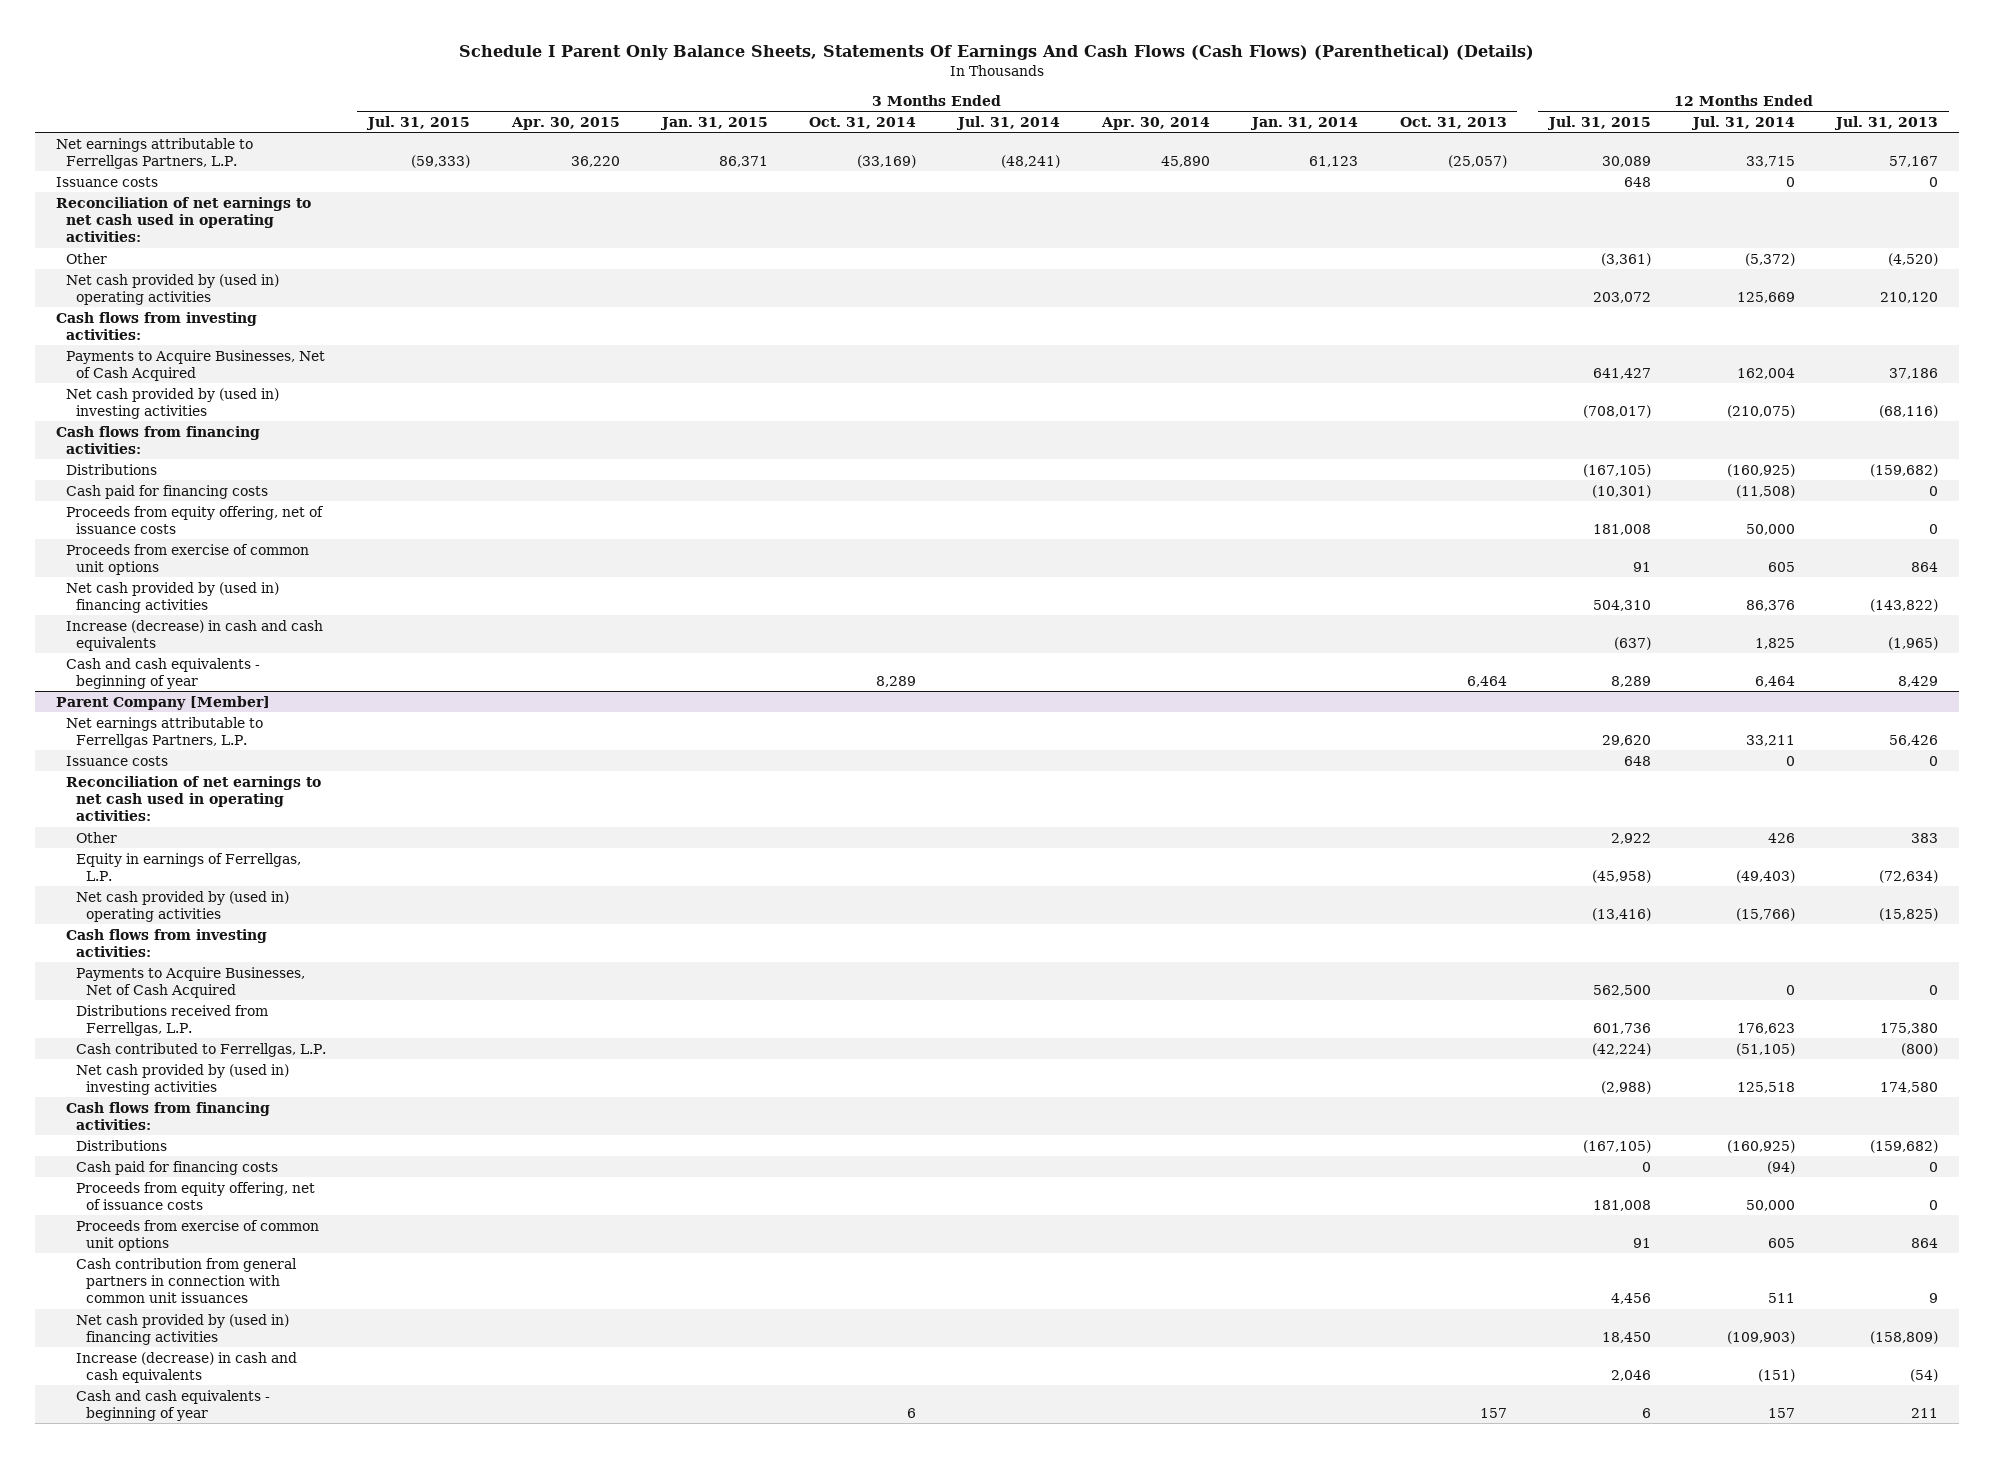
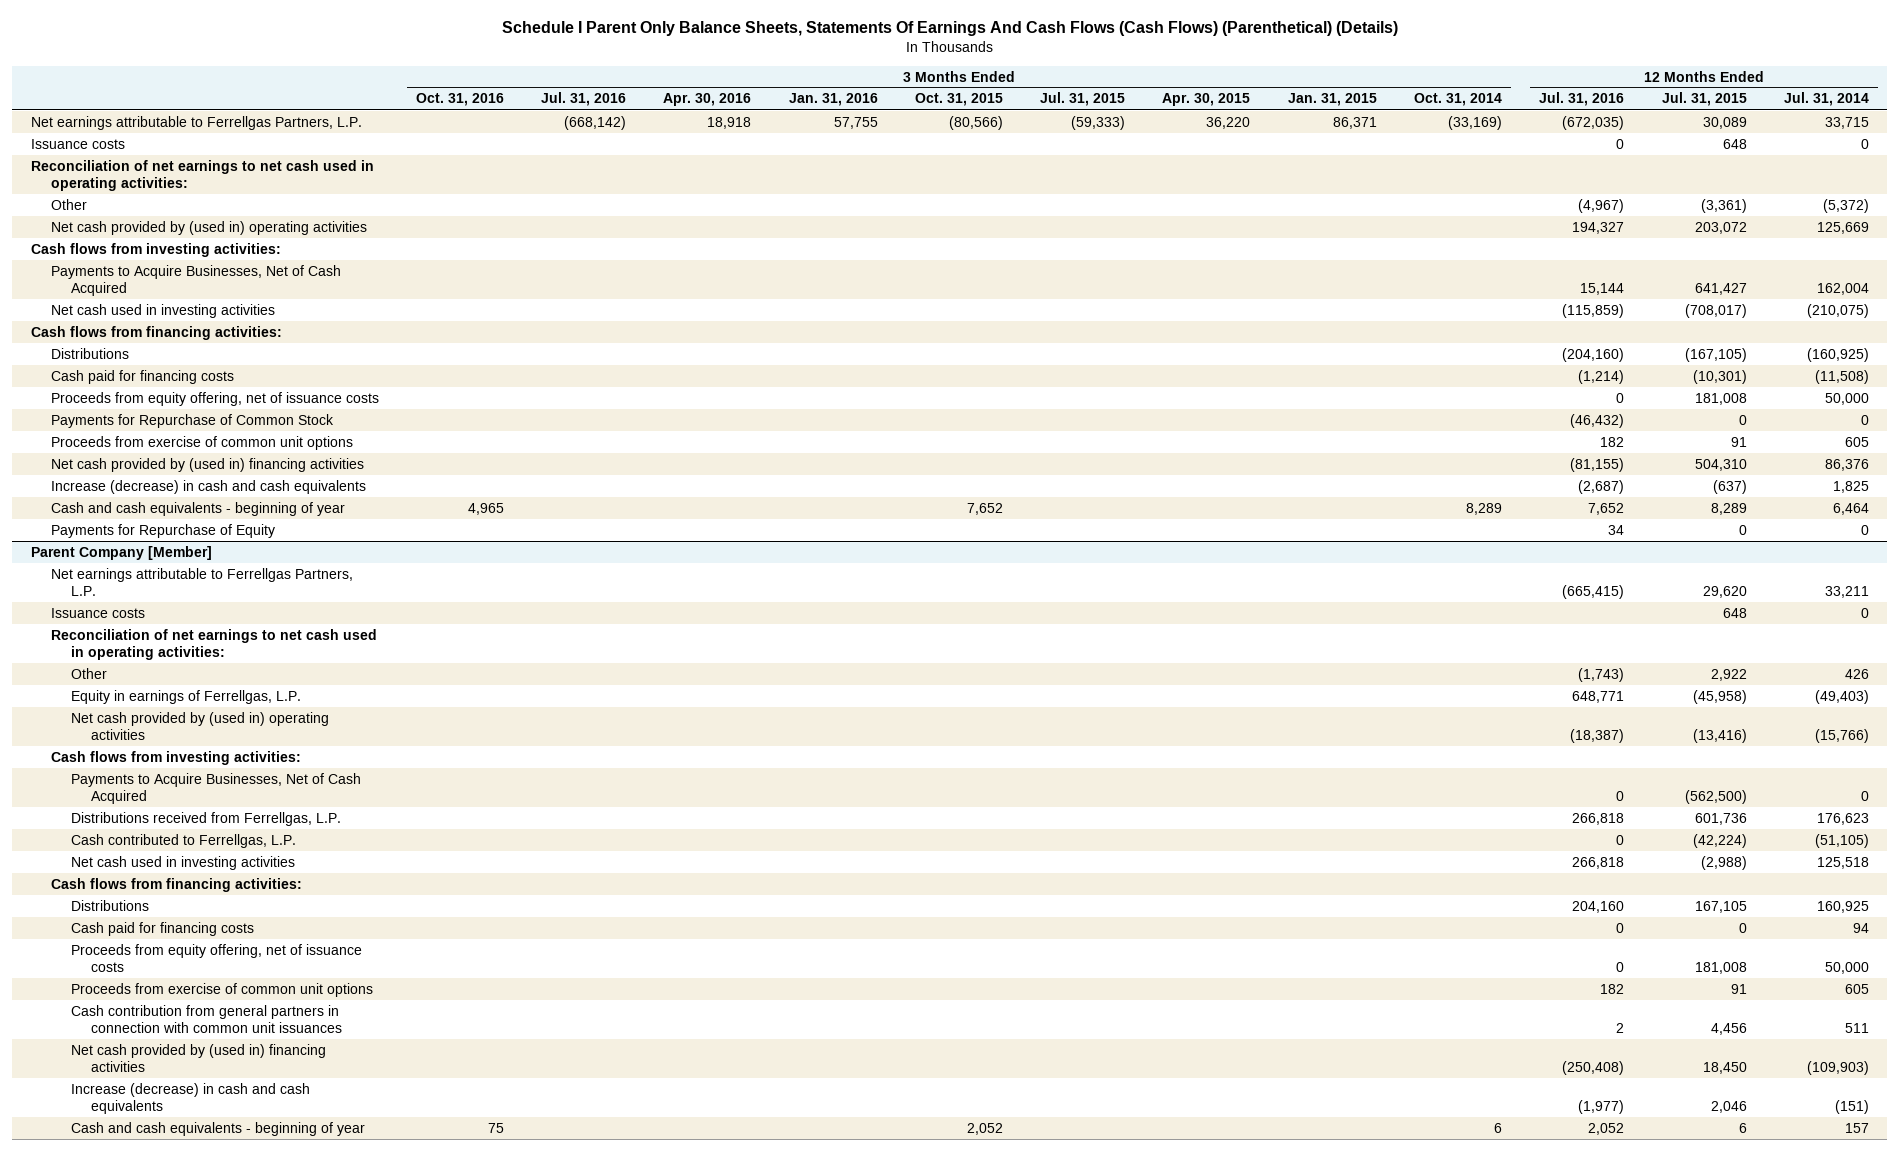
- | 3 Months Ended Jul. 31, 2015 | 3 Months Ended Apr. 30, 2015 | 3 Months Ended Jan. 31, 2015 | 3 Months Ended Oct. 31, 2014 | 3 Months Ended Jul. 31, 2014 | 3 Months Ended Apr. 30, 2014 | 3 Months Ended Jan. 31, 2014 | 3 Months Ended Oct. 31, 2013 | 12 Months Ended Jul. 31, 2015 | 12 Months Ended Jul. 31, 2014 | 12 Months Ended Jul. 31, 2013
+ | 3 Months Ended Oct. 31, 2016 | 3 Months Ended Jul. 31, 2016 | 3 Months Ended Apr. 30, 2016 | 3 Months Ended Jan. 31, 2016 | 3 Months Ended Oct. 31, 2015 | 3 Months Ended Jul. 31, 2015 | 3 Months Ended Apr. 30, 2015 | 3 Months Ended Jan. 31, 2015 | 3 Months Ended Oct. 31, 2014 | 12 Months Ended Jul. 31, 2016 | 12 Months Ended Jul. 31, 2015 | 12 Months Ended Jul. 31, 2014
- Net cash provided by (used in) investing activities | | | | | | | | | (708,017) | (210,075) | (68,116)
+ Net cash used in investing activities | | | | | | | | | | (115,859) | (708,017) | (210,075)
+ Payments for Repurchase of Common Stock | | | | | | | | | | (46,432) | 0 | 0
+ Payments for Repurchase of Equity | | | | | | | | | | 34 | 0 | 0
@ Parent Company [Member]
- Payments to Acquire Businesses, Net of Cash Acquired | | | | | | | | | 562,500 | 0 | 0
+ Payments to Acquire Businesses, Net of Cash Acquired | | | | | | | | | | 0 | (562,500) | 0
- Net cash provided by (used in) investing activities | | | | | | | | | (2,988) | 125,518 | 174,580
+ Net cash used in investing activities | | | | | | | | | | 266,818 | (2,988) | 125,518
- Distributions | | | | | | | | | (167,105) | (160,925) | (159,682)
- Cash paid for financing costs | | | | | | | | | 0 | (94) | 0
+ Distributions | | | | | | | | | | 204,160 | 167,105 | 160,925
+ Cash paid for financing costs | | | | | | | | | | 0 | 0 | 94

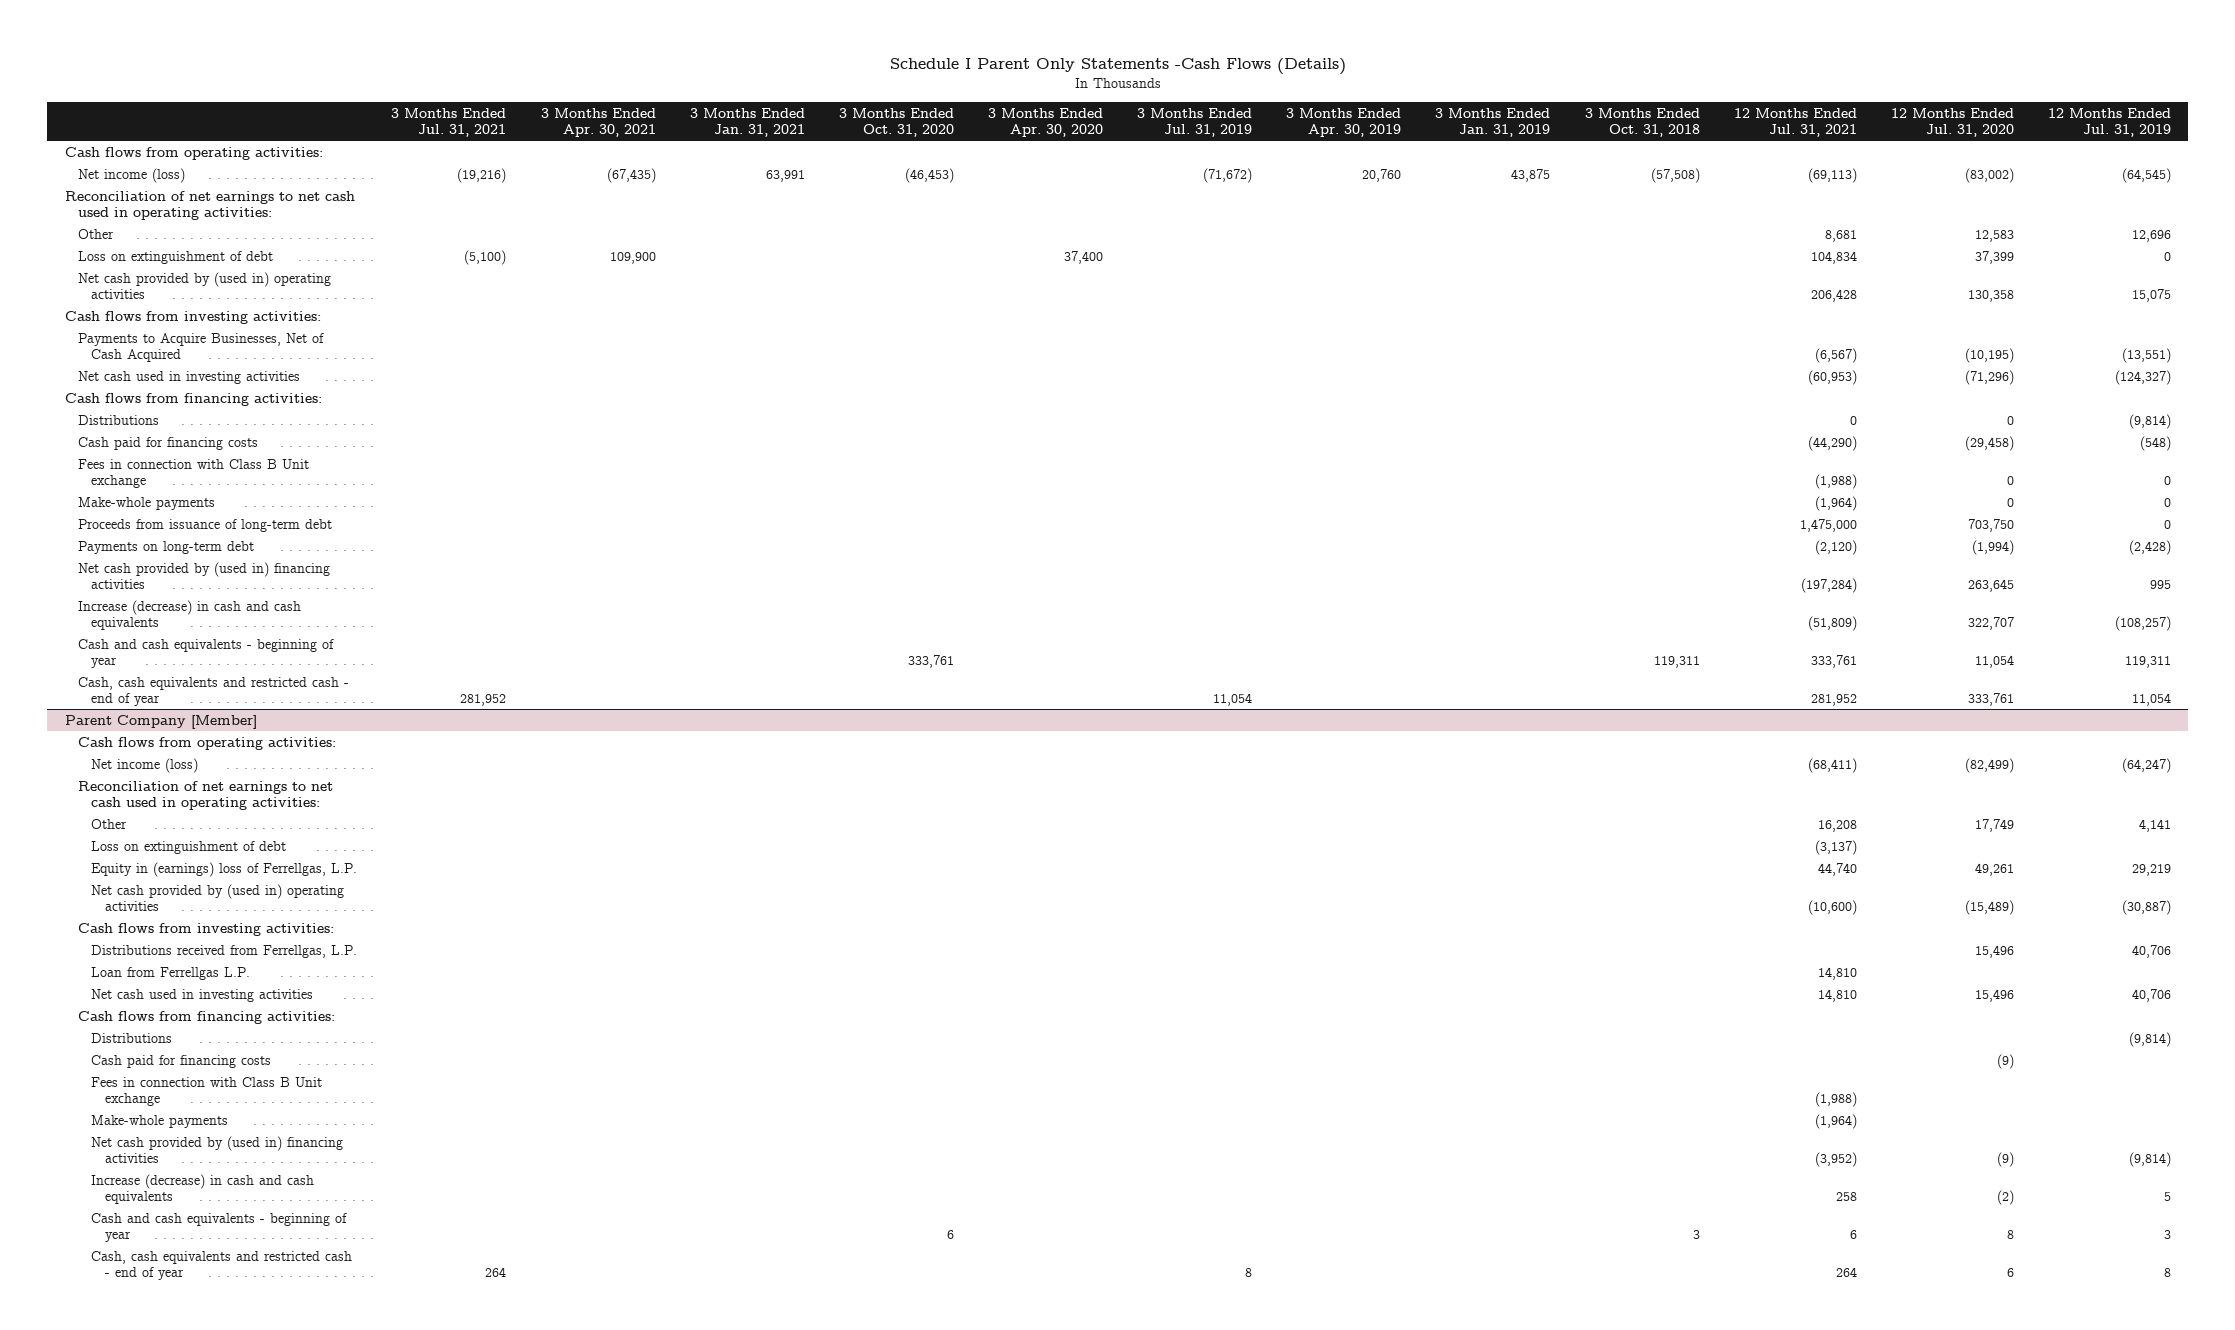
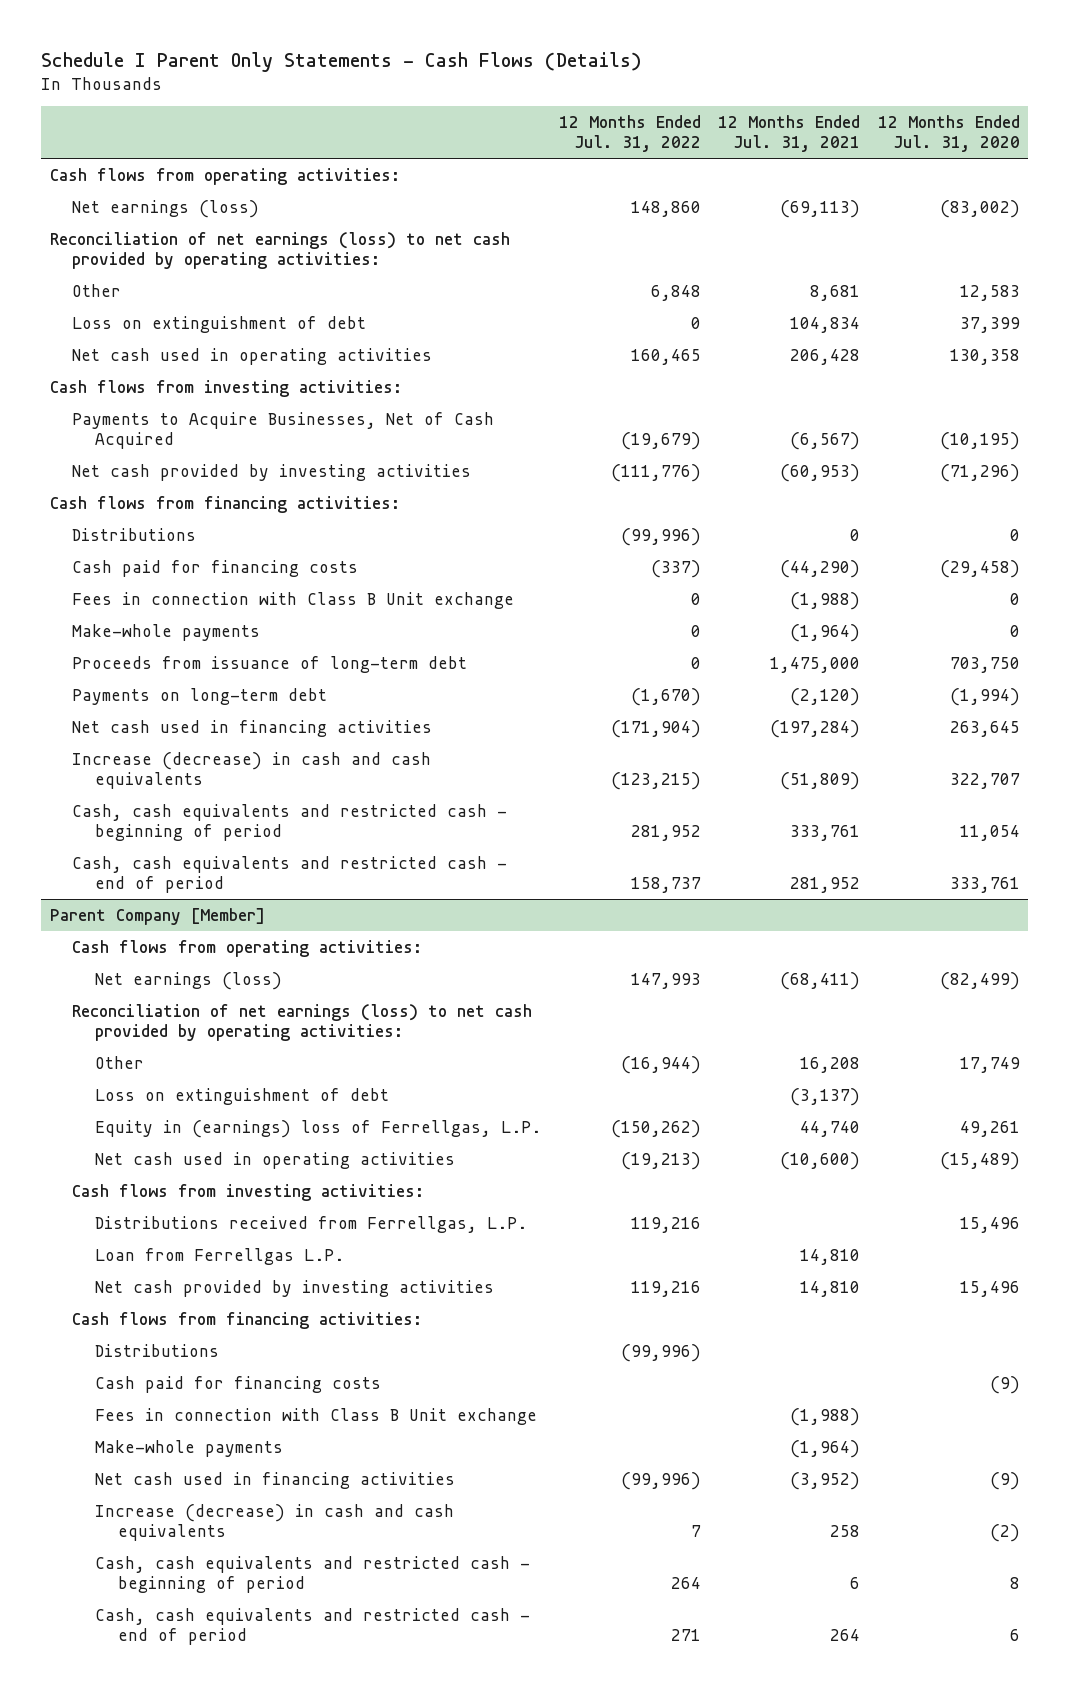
- Schedule I Parent Only Statements -Cash Flows (Details)
+ Schedule I Parent Only Statements - Cash Flows (Details)
- | 3 Months Ended Jul. 31, 2021 | 3 Months Ended Apr. 30, 2021 | 3 Months Ended Jan. 31, 2021 | 3 Months Ended Oct. 31, 2020 | 3 Months Ended Apr. 30, 2020 | 3 Months Ended Jul. 31, 2019 | 3 Months Ended Apr. 30, 2019 | 3 Months Ended Jan. 31, 2019 | 3 Months Ended Oct. 31, 2018 | 12 Months Ended Jul. 31, 2021 | 12 Months Ended Jul. 31, 2020 | 12 Months Ended Jul. 31, 2019
+ | 12 Months Ended Jul. 31, 2022 | 12 Months Ended Jul. 31, 2021 | 12 Months Ended Jul. 31, 2020
- Net income (loss) | (19,216) | (67,435) | 63,991 | (46,453) | | (71,672) | 20,760 | 43,875 | (57,508) | (69,113) | (83,002) | (64,545)
- Reconciliation of net earnings to net cash used in operating activities:
+ Net earnings (loss) | 148,860 | (69,113) | (83,002)
+ Reconciliation of net earnings (loss) to net cash provided by operating activities:
- Net cash provided by (used in) operating activities | | | | | | | | | | 206,428 | 130,358 | 15,075
+ Net cash used in operating activities | 160,465 | 206,428 | 130,358
- Net cash used in investing activities | | | | | | | | | | (60,953) | (71,296) | (124,327)
+ Net cash provided by investing activities | (111,776) | (60,953) | (71,296)
- Net cash provided by (used in) financing activities | | | | | | | | | | (197,284) | 263,645 | 995
+ Net cash used in financing activities | (171,904) | (197,284) | 263,645
- Cash and cash equivalents - beginning of year | | | | 333,761 | | | | | 119,311 | 333,761 | 11,054 | 119,311
- Cash, cash equivalents and restricted cash - end of year | 281,952 | | | | | 11,054 | | | | 281,952 | 333,761 | 11,054
+ Cash, cash equivalents and restricted cash - beginning of period | 281,952 | 333,761 | 11,054
+ Cash, cash equivalents and restricted cash - end of period | 158,737 | 281,952 | 333,761
@ Parent Company [Member]
- Net income (loss) | | | | | | | | | | (68,411) | (82,499) | (64,247)
- Reconciliation of net earnings to net cash used in operating activities:
+ Net earnings (loss) | 147,993 | (68,411) | (82,499)
+ Reconciliation of net earnings (loss) to net cash provided by operating activities:
- Net cash provided by (used in) operating activities | | | | | | | | | | (10,600) | (15,489) | (30,887)
+ Net cash used in operating activities | (19,213) | (10,600) | (15,489)
- Net cash used in investing activities | | | | | | | | | | 14,810 | 15,496 | 40,706
+ Net cash provided by investing activities | 119,216 | 14,810 | 15,496
- Net cash provided by (used in) financing activities | | | | | | | | | | (3,952) | (9) | (9,814)
+ Net cash used in financing activities | (99,996) | (3,952) | (9)
- Cash and cash equivalents - beginning of year | | | | 6 | | | | | 3 | 6 | 8 | 3
- Cash, cash equivalents and restricted cash - end of year | 264 | | | | | 8 | | | | 264 | 6 | 8
+ Cash, cash equivalents and restricted cash - beginning of period | 264 | 6 | 8
+ Cash, cash equivalents and restricted cash - end of period | 271 | 264 | 6

